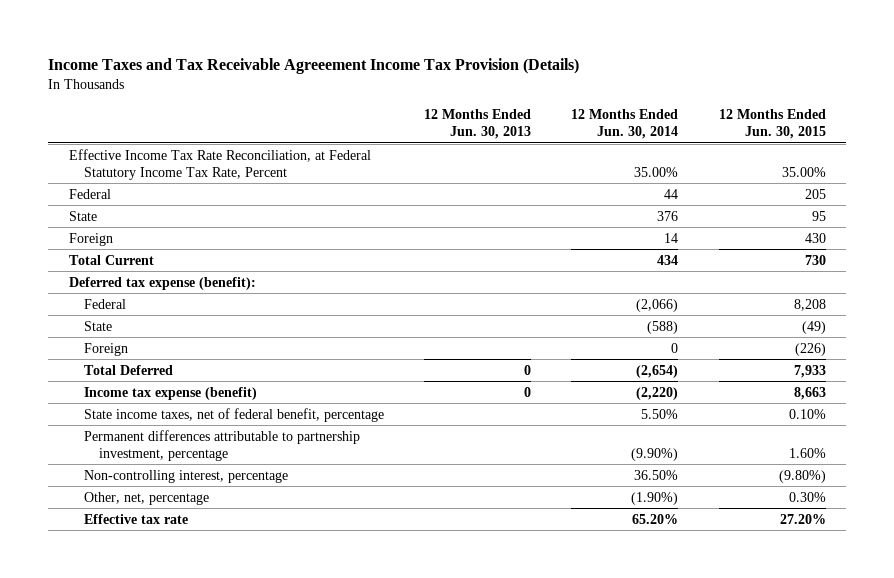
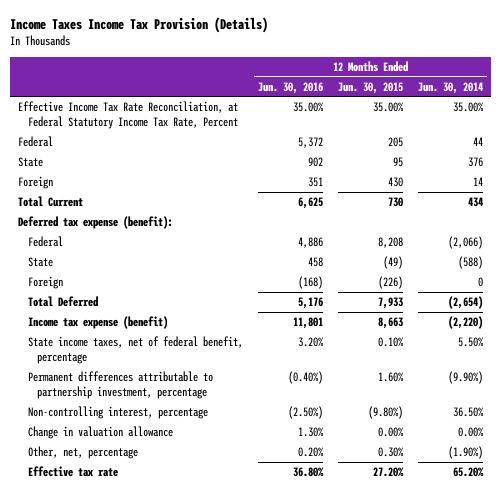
- Income Taxes and Tax Receivable Agreeement Income Tax Provision (Details)
+ Income Taxes Income Tax Provision (Details)
- | 12 Months Ended Jun. 30, 2013 | 12 Months Ended Jun. 30, 2014 | 12 Months Ended Jun. 30, 2015
+ | 12 Months Ended Jun. 30, 2016 | 12 Months Ended Jun. 30, 2015 | 12 Months Ended Jun. 30, 2014
+ Change in valuation allowance | 1.30% | 0.00% | 0.00%

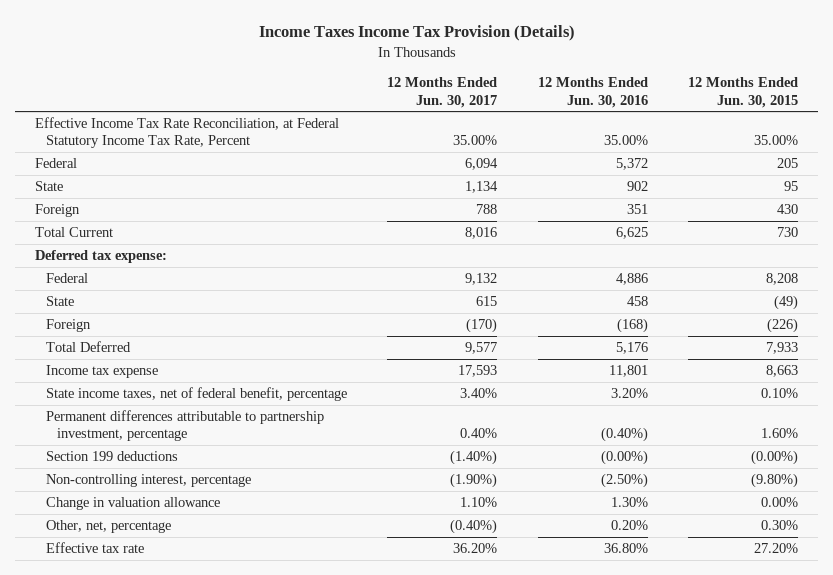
- | 12 Months Ended Jun. 30, 2016 | 12 Months Ended Jun. 30, 2015 | 12 Months Ended Jun. 30, 2014
+ | 12 Months Ended Jun. 30, 2017 | 12 Months Ended Jun. 30, 2016 | 12 Months Ended Jun. 30, 2015
- Deferred tax expense (benefit):
+ Deferred tax expense:
- Income tax expense (benefit) | 11,801 | 8,663 | (2,220)
+ Income tax expense | 17,593 | 11,801 | 8,663
+ Section 199 deductions | (1.40%) | (0.00%) | (0.00%)

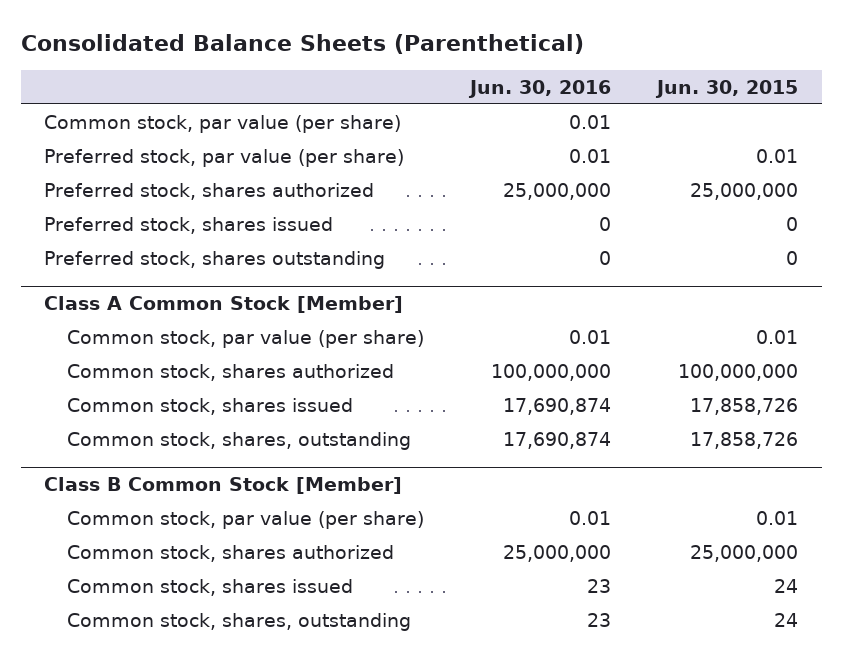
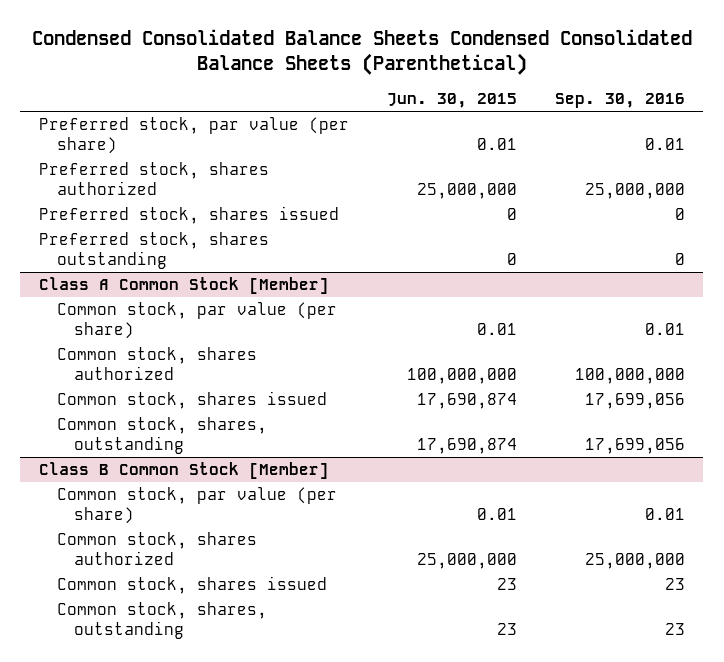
- Consolidated Balance Sheets (Parenthetical)
+ Condensed Consolidated Balance Sheets Condensed Consolidated Balance Sheets (Parenthetical)
- | Jun. 30, 2016 | Jun. 30, 2015
+ | Jun. 30, 2015 | Sep. 30, 2016
- Common stock, par value (per share) | 0.01 |
@ Class A Common Stock [Member]
- Common stock, shares issued | 17,690,874 | 17,858,726
- Common stock, shares, outstanding | 17,690,874 | 17,858,726
+ Common stock, shares issued | 17,690,874 | 17,699,056
+ Common stock, shares, outstanding | 17,690,874 | 17,699,056
@ Class B Common Stock [Member]
- Common stock, shares issued | 23 | 24
- Common stock, shares, outstanding | 23 | 24
+ Common stock, shares issued | 23 | 23
+ Common stock, shares, outstanding | 23 | 23

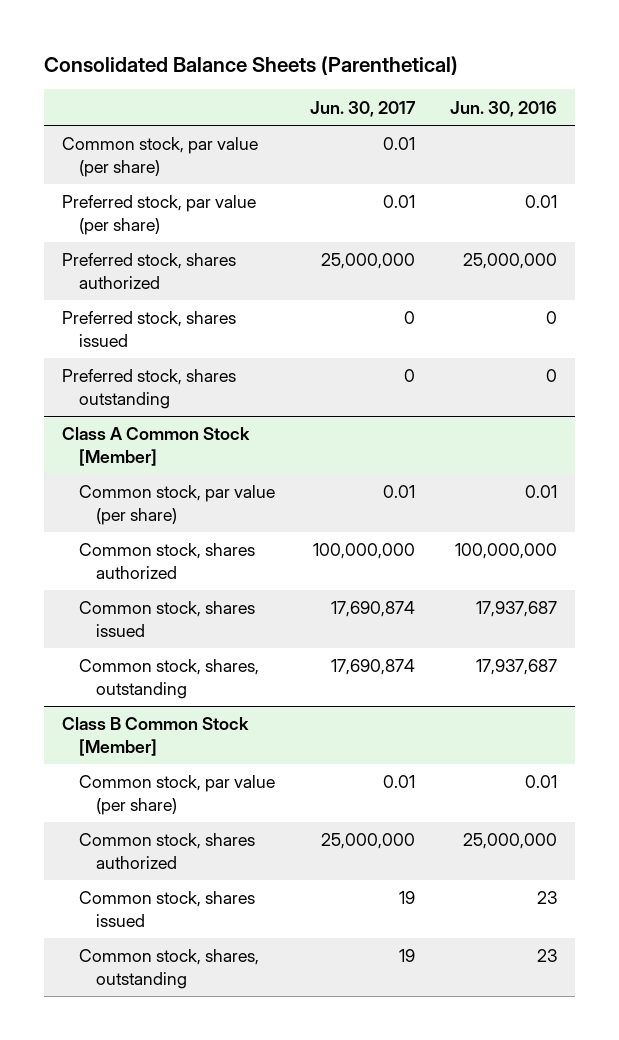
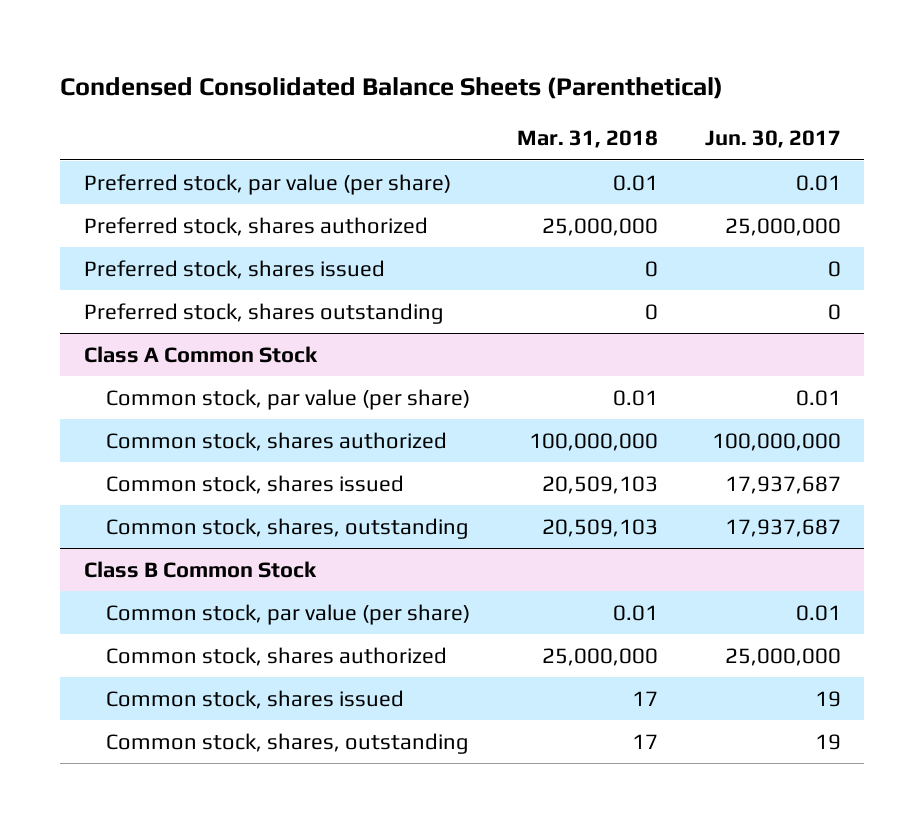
- Consolidated Balance Sheets (Parenthetical)
+ Condensed Consolidated Balance Sheets (Parenthetical)
- | Jun. 30, 2017 | Jun. 30, 2016
+ | Mar. 31, 2018 | Jun. 30, 2017
- Common stock, par value (per share) | 0.01 |
- Class A Common Stock [Member]
+ Class A Common Stock
- Common stock, shares issued | 17,690,874 | 17,937,687
- Common stock, shares, outstanding | 17,690,874 | 17,937,687
- Class B Common Stock [Member]
+ Common stock, shares issued | 20,509,103 | 17,937,687
+ Common stock, shares, outstanding | 20,509,103 | 17,937,687
+ Class B Common Stock

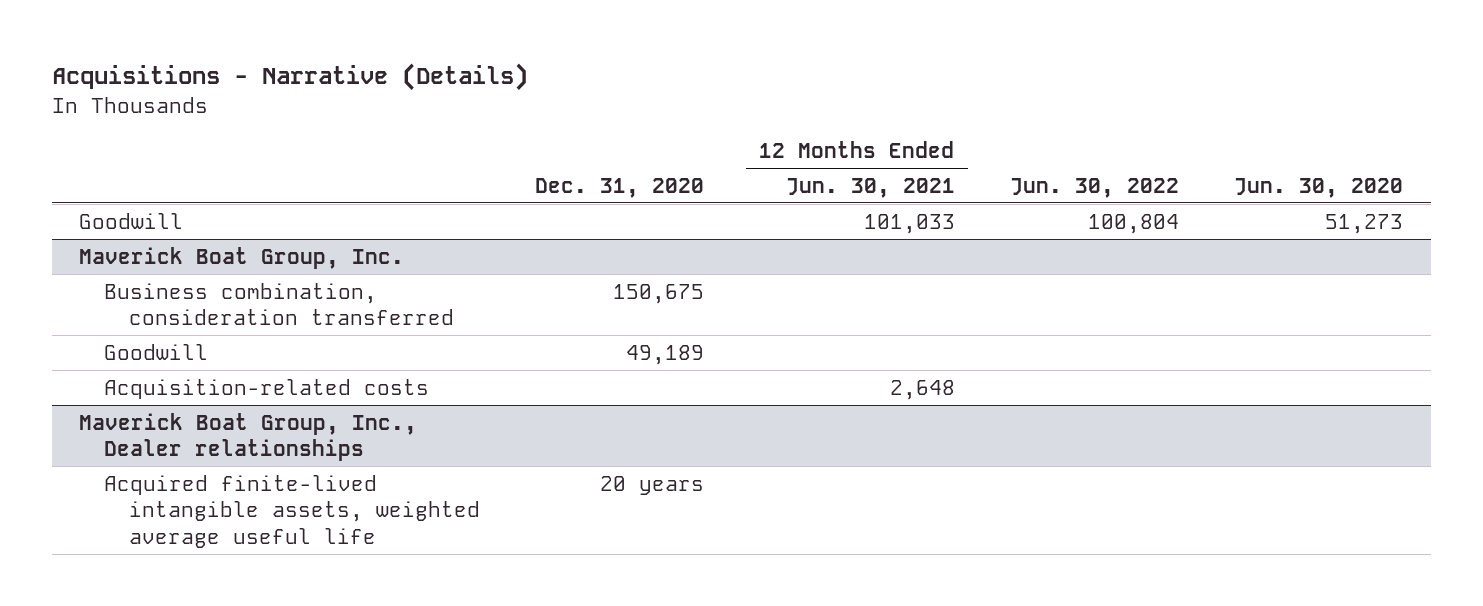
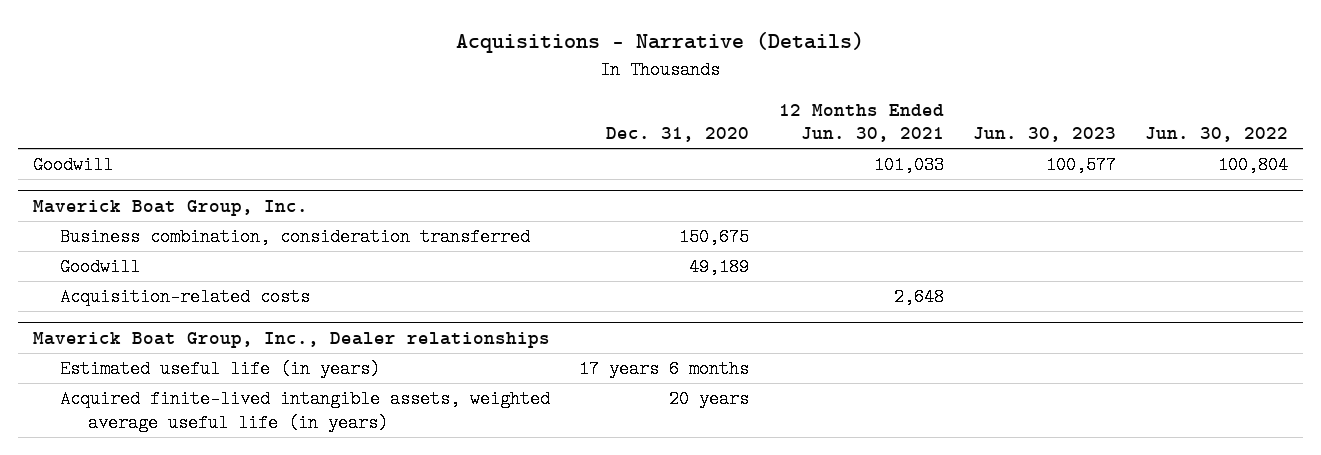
- | Dec. 31, 2020 | 12 Months Ended Jun. 30, 2021 | Jun. 30, 2022 | Jun. 30, 2020
+ | Dec. 31, 2020 | 12 Months Ended Jun. 30, 2021 | Jun. 30, 2023 | Jun. 30, 2022
@ Maverick Boat Group, Inc., Dealer relationships
- Acquired finite-lived intangible assets, weighted average useful life | 20 years | | |
+ Estimated useful life (in years) | 17 years 6 months | | |
+ Acquired finite-lived intangible assets, weighted average useful life (in years) | 20 years | | |

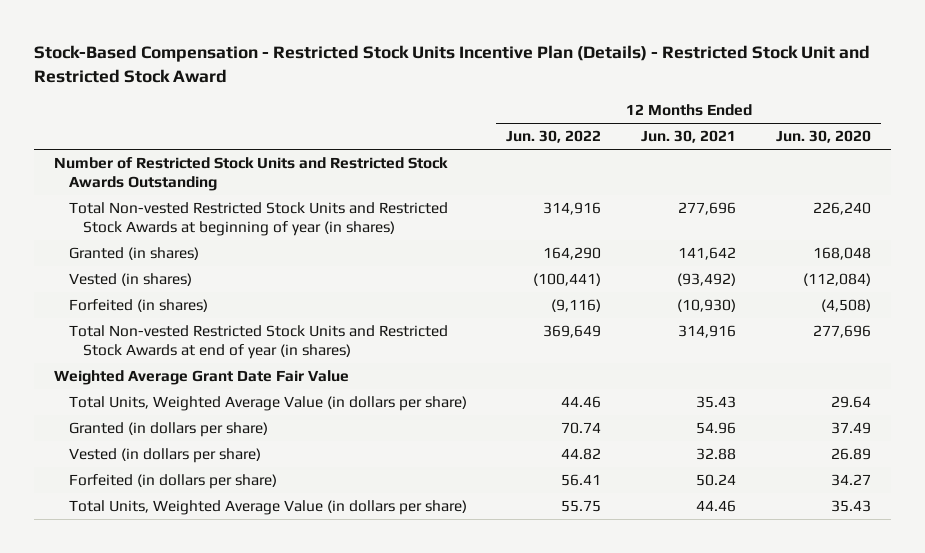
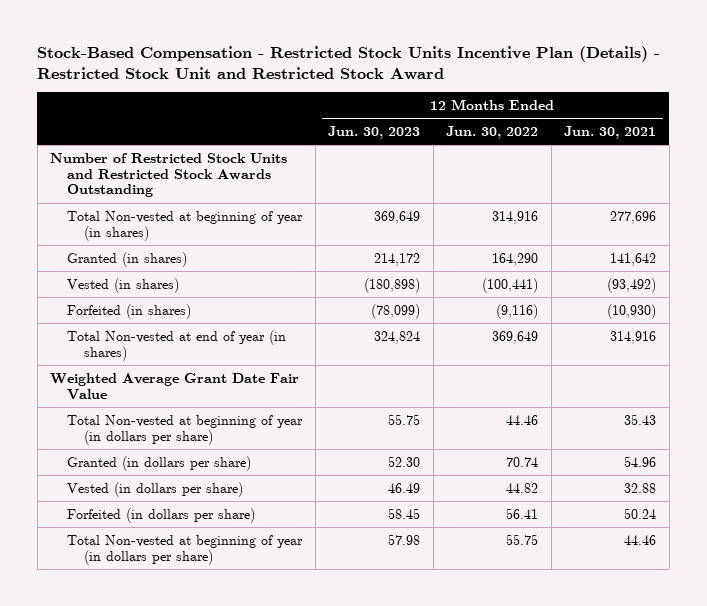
- | 12 Months Ended Jun. 30, 2022 | 12 Months Ended Jun. 30, 2021 | 12 Months Ended Jun. 30, 2020
+ | 12 Months Ended Jun. 30, 2023 | 12 Months Ended Jun. 30, 2022 | 12 Months Ended Jun. 30, 2021
- Total Non-vested Restricted Stock Units and Restricted Stock Awards at beginning of year (in shares) | 314,916 | 277,696 | 226,240
+ Total Non-vested at beginning of year (in shares) | 369,649 | 314,916 | 277,696
- Total Non-vested Restricted Stock Units and Restricted Stock Awards at end of year (in shares) | 369,649 | 314,916 | 277,696
+ Total Non-vested at end of year (in shares) | 324,824 | 369,649 | 314,916
- Total Units, Weighted Average Value (in dollars per share) | 44.46 | 35.43 | 29.64
+ Total Non-vested at beginning of year (in dollars per share) | 55.75 | 44.46 | 35.43
- Total Units, Weighted Average Value (in dollars per share) | 55.75 | 44.46 | 35.43
+ Total Non-vested at beginning of year (in dollars per share) | 57.98 | 55.75 | 44.46

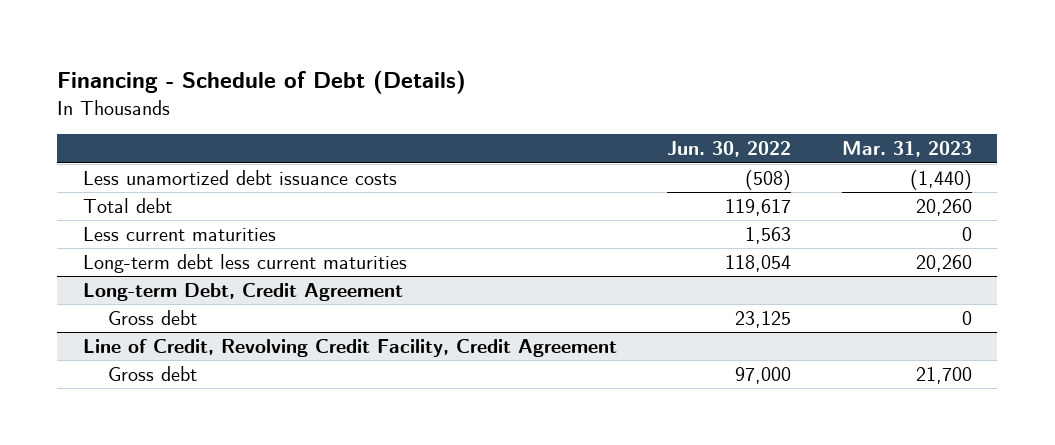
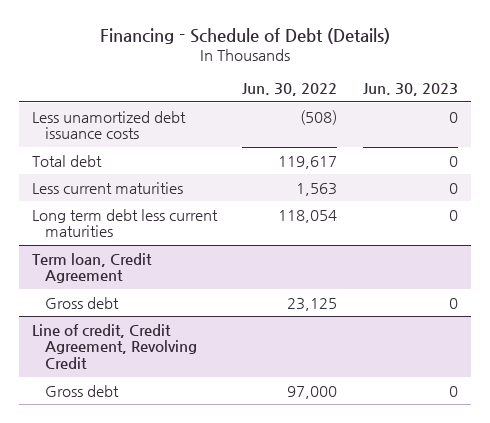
- | Jun. 30, 2022 | Mar. 31, 2023
+ | Jun. 30, 2022 | Jun. 30, 2023
- Long-term debt less current maturities | 118,054 | 20,260
- Long-term Debt, Credit Agreement
+ Long term debt less current maturities | 118,054 | 0
+ Term loan, Credit Agreement
- Line of Credit, Revolving Credit Facility, Credit Agreement
+ Line of credit, Credit Agreement, Revolving Credit

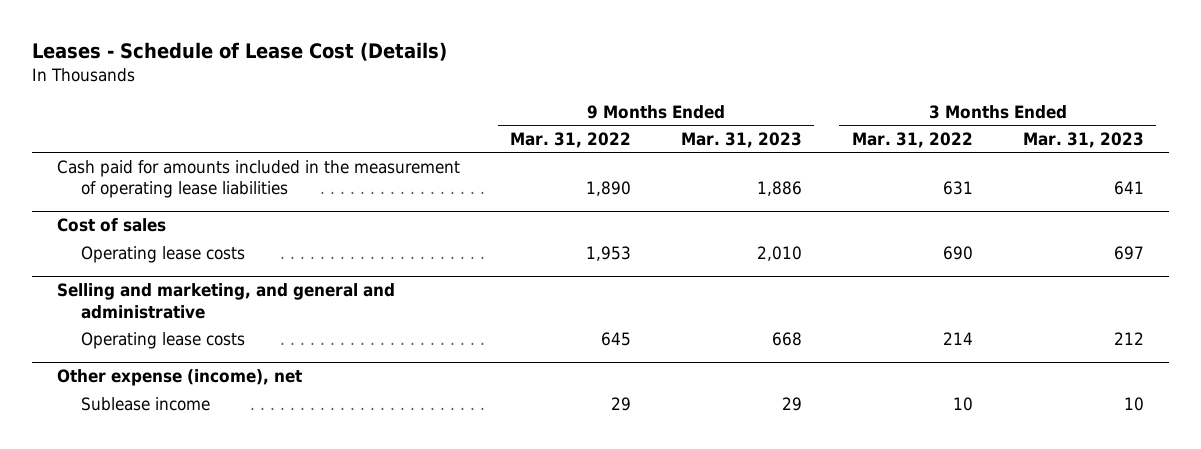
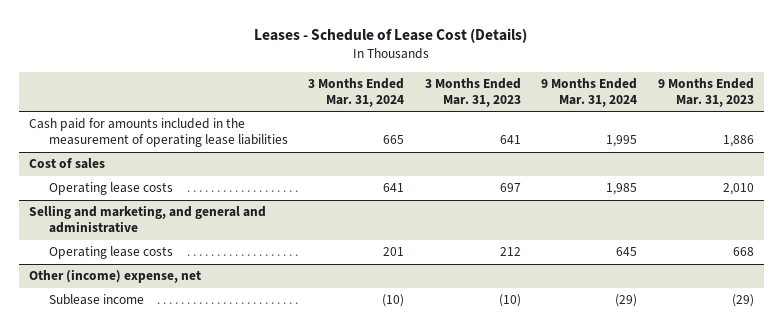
- | 9 Months Ended Mar. 31, 2022 | 9 Months Ended Mar. 31, 2023 | 3 Months Ended Mar. 31, 2022 | 3 Months Ended Mar. 31, 2023
+ | 3 Months Ended Mar. 31, 2024 | 3 Months Ended Mar. 31, 2023 | 9 Months Ended Mar. 31, 2024 | 9 Months Ended Mar. 31, 2023
- Other expense (income), net
- Sublease income | 29 | 29 | 10 | 10
+ Other (income) expense, net
+ Sublease income | (10) | (10) | (29) | (29)

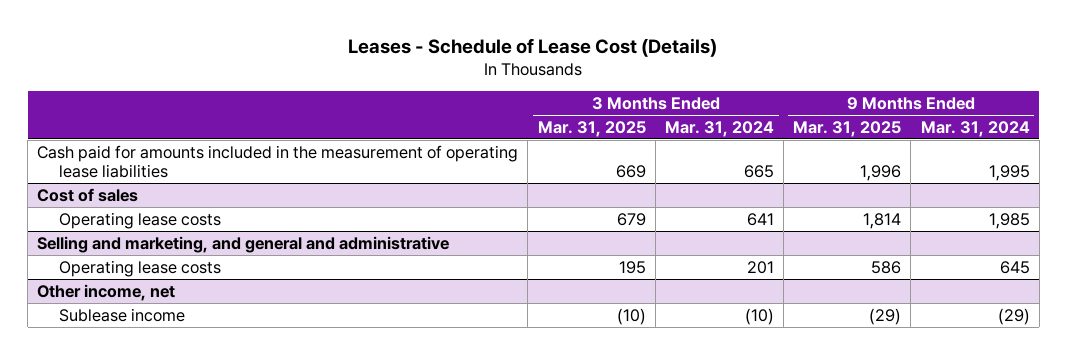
- | 3 Months Ended Mar. 31, 2024 | 3 Months Ended Mar. 31, 2023 | 9 Months Ended Mar. 31, 2024 | 9 Months Ended Mar. 31, 2023
+ | 3 Months Ended Mar. 31, 2025 | 3 Months Ended Mar. 31, 2024 | 9 Months Ended Mar. 31, 2025 | 9 Months Ended Mar. 31, 2024
- Other (income) expense, net
+ Other income, net

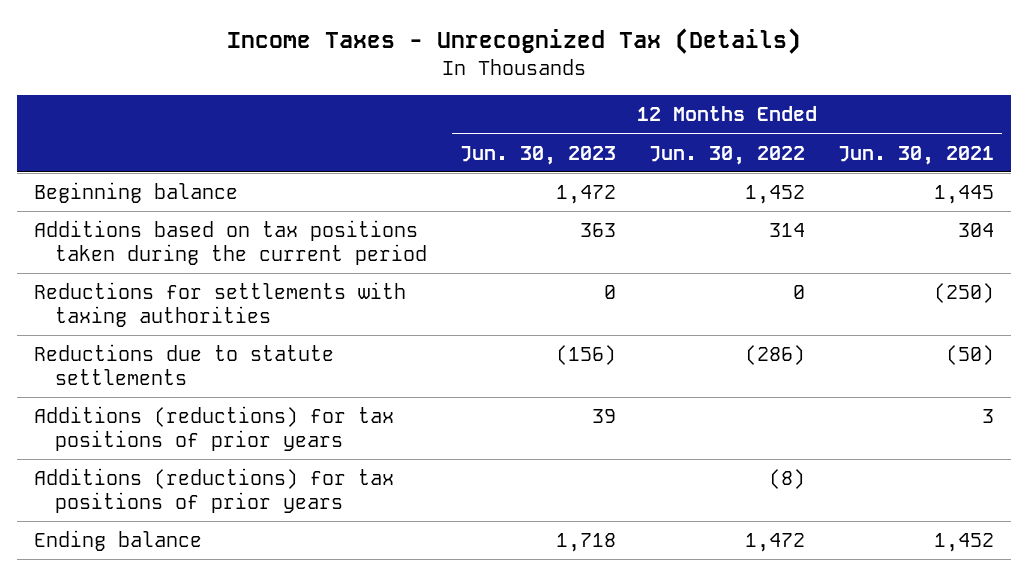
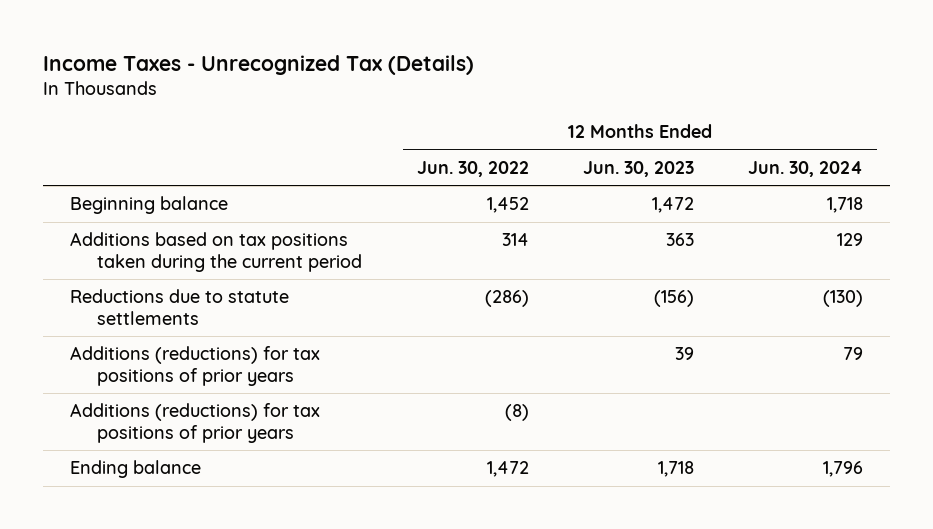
- | 12 Months Ended Jun. 30, 2023 | 12 Months Ended Jun. 30, 2022 | 12 Months Ended Jun. 30, 2021
+ | 12 Months Ended Jun. 30, 2022 | 12 Months Ended Jun. 30, 2023 | 12 Months Ended Jun. 30, 2024
- Reductions for settlements with taxing authorities | 0 | 0 | (250)

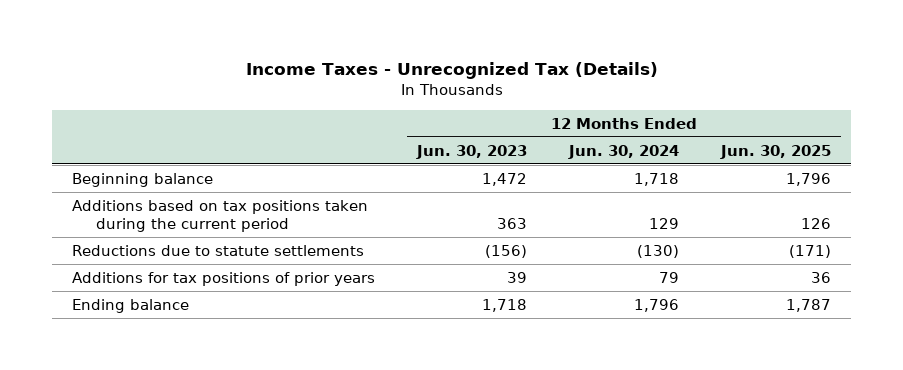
- | 12 Months Ended Jun. 30, 2022 | 12 Months Ended Jun. 30, 2023 | 12 Months Ended Jun. 30, 2024
+ | 12 Months Ended Jun. 30, 2023 | 12 Months Ended Jun. 30, 2024 | 12 Months Ended Jun. 30, 2025
- Additions (reductions) for tax positions of prior years | | 39 | 79
- Additions (reductions) for tax positions of prior years | (8) | |
+ Additions for tax positions of prior years | 39 | 79 | 36

